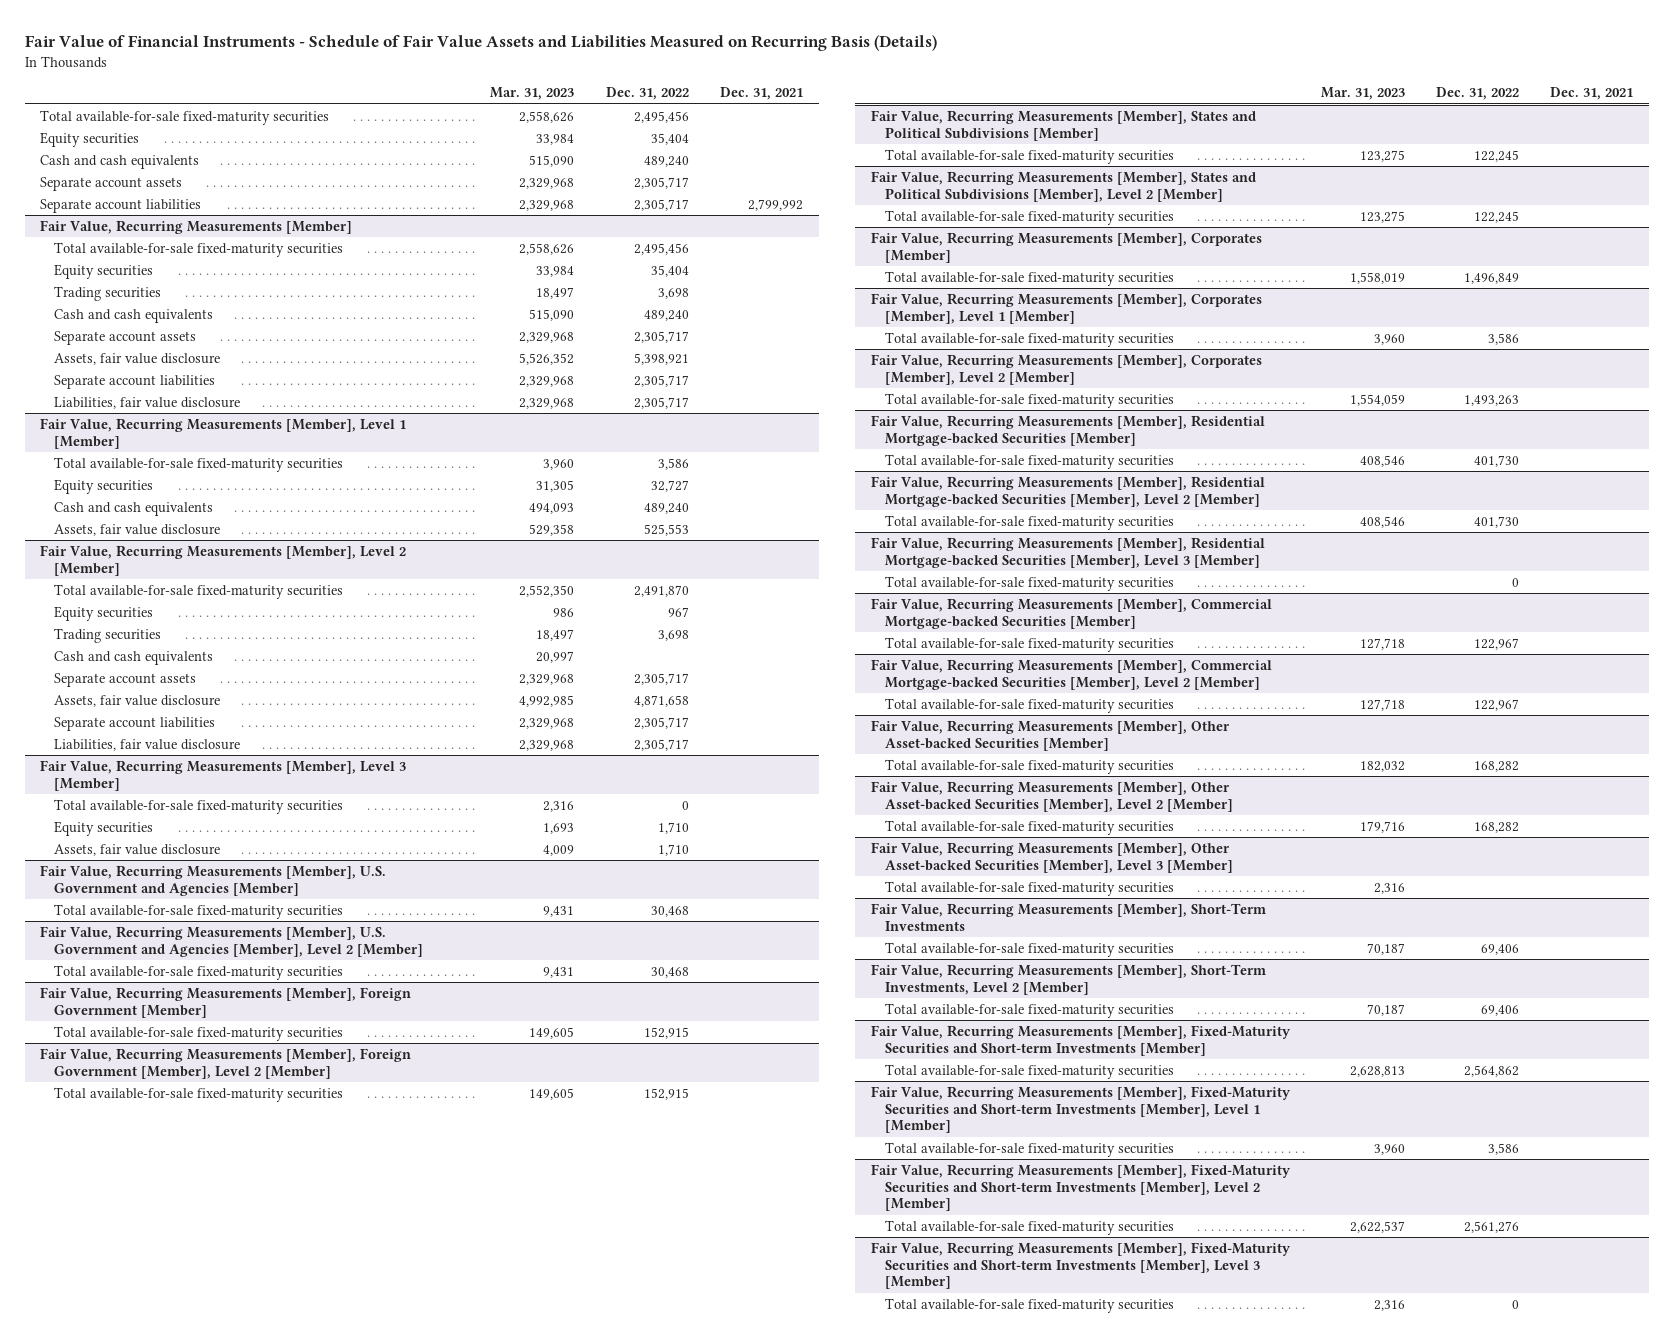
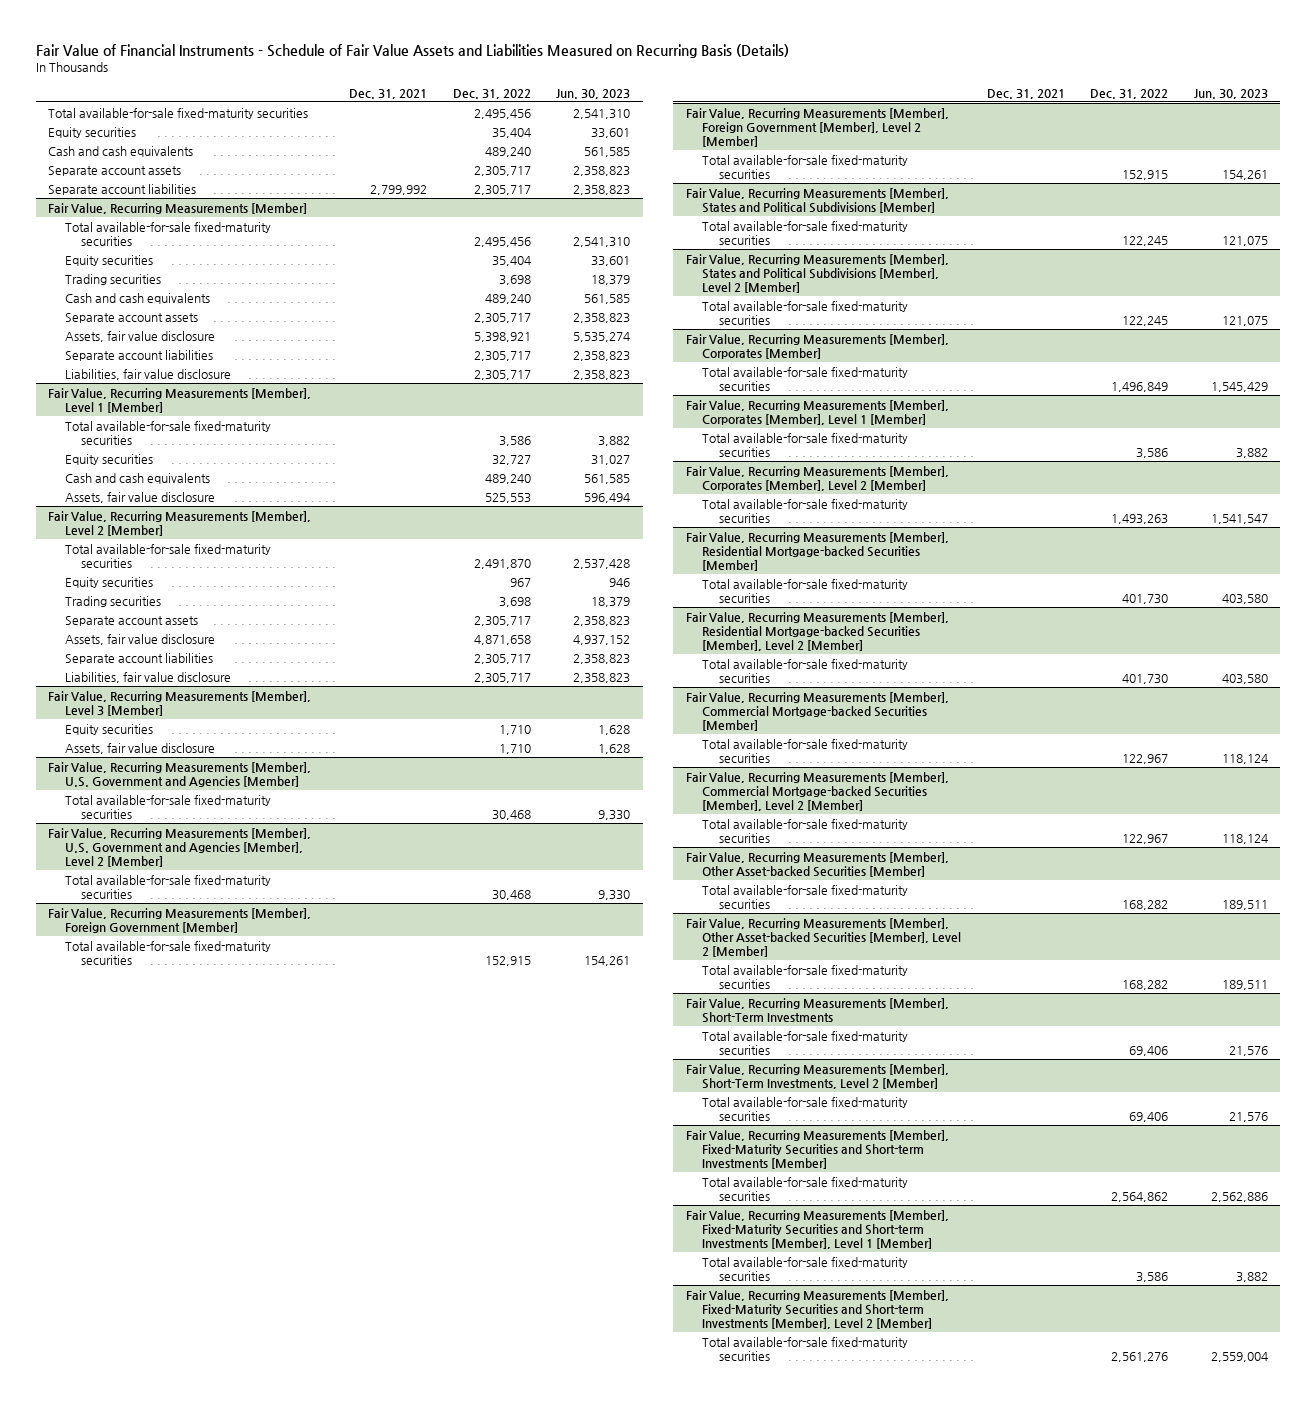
- | Mar. 31, 2023 | Dec. 31, 2022 | Dec. 31, 2021
+ | Dec. 31, 2021 | Dec. 31, 2022 | Jun. 30, 2023
@ Fair Value, Recurring Measurements [Member], Level 2 [Member]
- Cash and cash equivalents | 20,997 | |
@ Fair Value, Recurring Measurements [Member], Level 3 [Member]
- Total available-for-sale fixed-maturity securities | 2,316 | 0 |
- Fair Value, Recurring Measurements [Member], Residential Mortgage-backed Securities [Member], Level 3 [Member]
- Total available-for-sale fixed-maturity securities | | 0 |
- Fair Value, Recurring Measurements [Member], Other Asset-backed Securities [Member], Level 3 [Member]
- Total available-for-sale fixed-maturity securities | 2,316 | |
- Fair Value, Recurring Measurements [Member], Fixed-Maturity Securities and Short-term Investments [Member], Level 3 [Member]
- Total available-for-sale fixed-maturity securities | 2,316 | 0 |

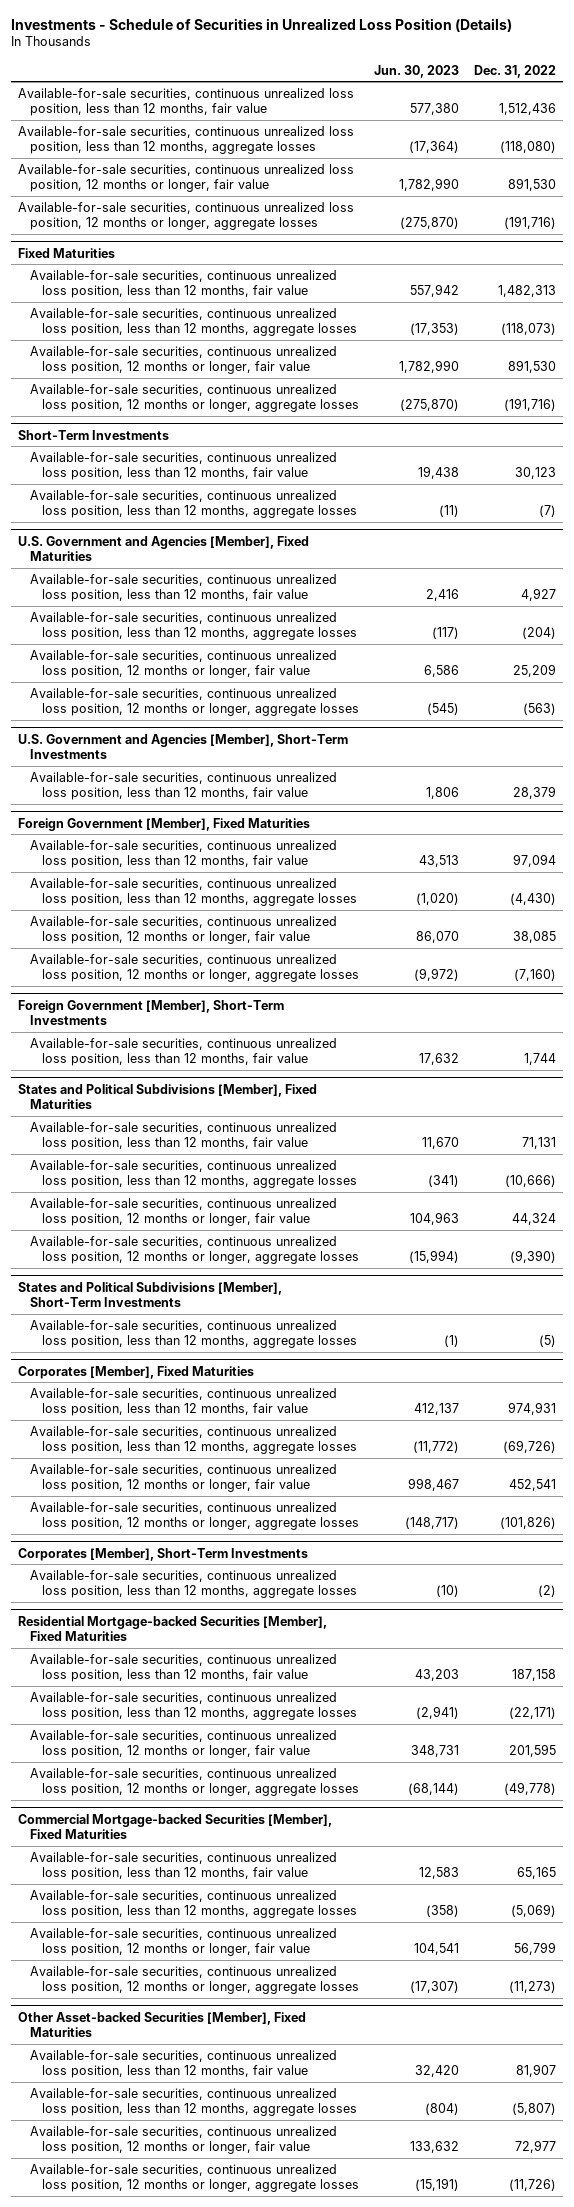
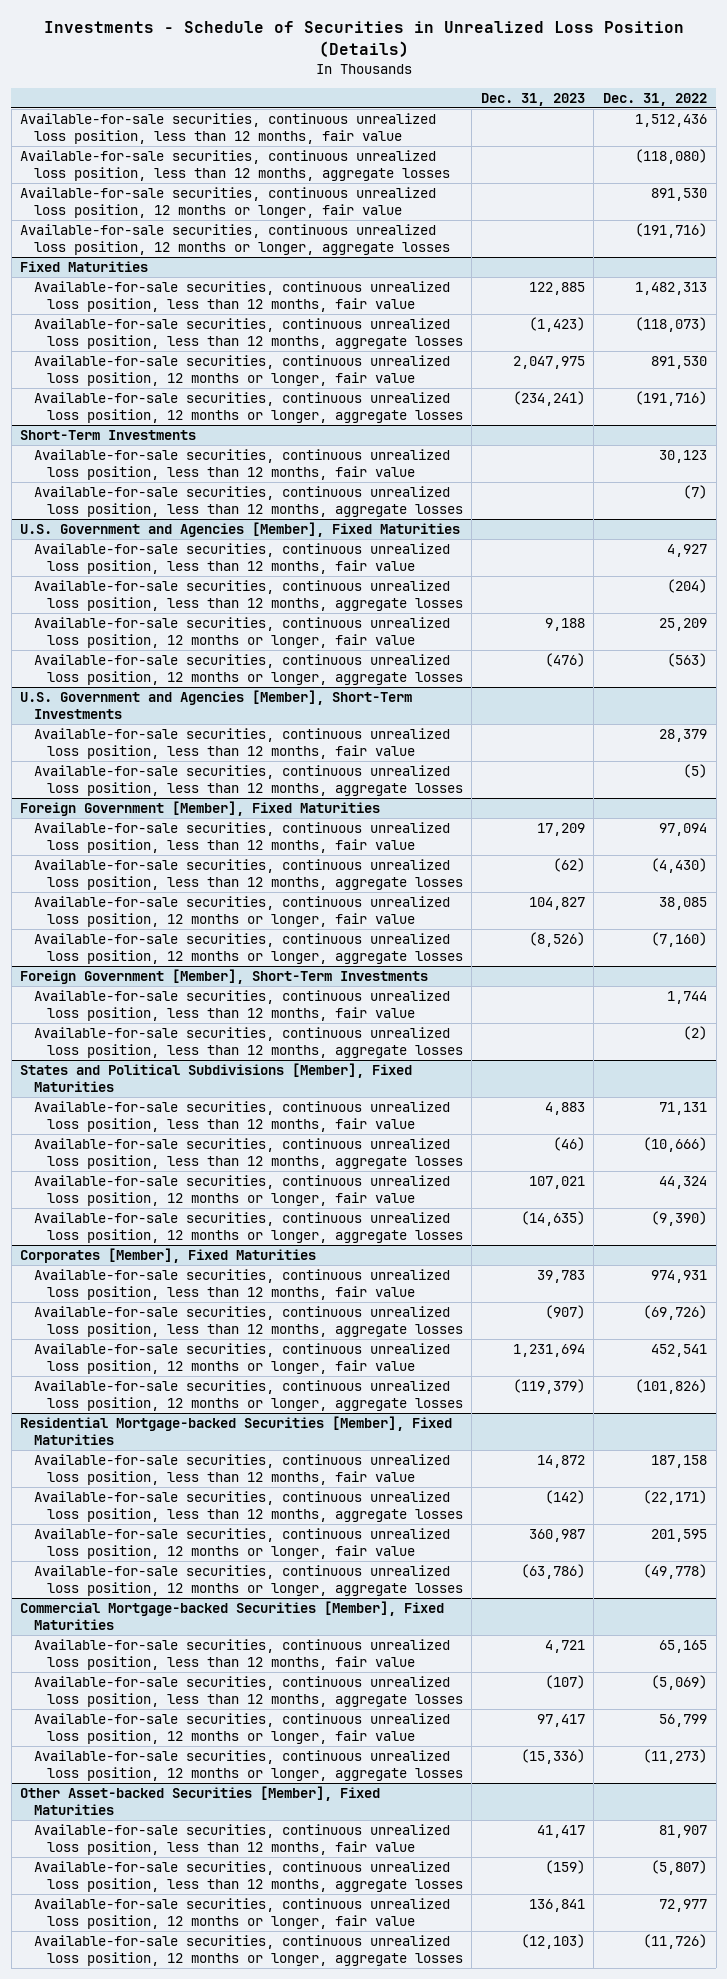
- | Jun. 30, 2023 | Dec. 31, 2022
+ | Dec. 31, 2023 | Dec. 31, 2022
@ U.S. Government and Agencies [Member], Short-Term Investments
+ Available-for-sale securities, continuous unrealized loss position, less than 12 months, aggregate losses | | (5)
@ Foreign Government [Member], Short-Term Investments
+ Available-for-sale securities, continuous unrealized loss position, less than 12 months, aggregate losses | | (2)
- States and Political Subdivisions [Member], Short-Term Investments
- Available-for-sale securities, continuous unrealized loss position, less than 12 months, aggregate losses | (1) | (5)
- Corporates [Member], Short-Term Investments
- Available-for-sale securities, continuous unrealized loss position, less than 12 months, aggregate losses | (10) | (2)

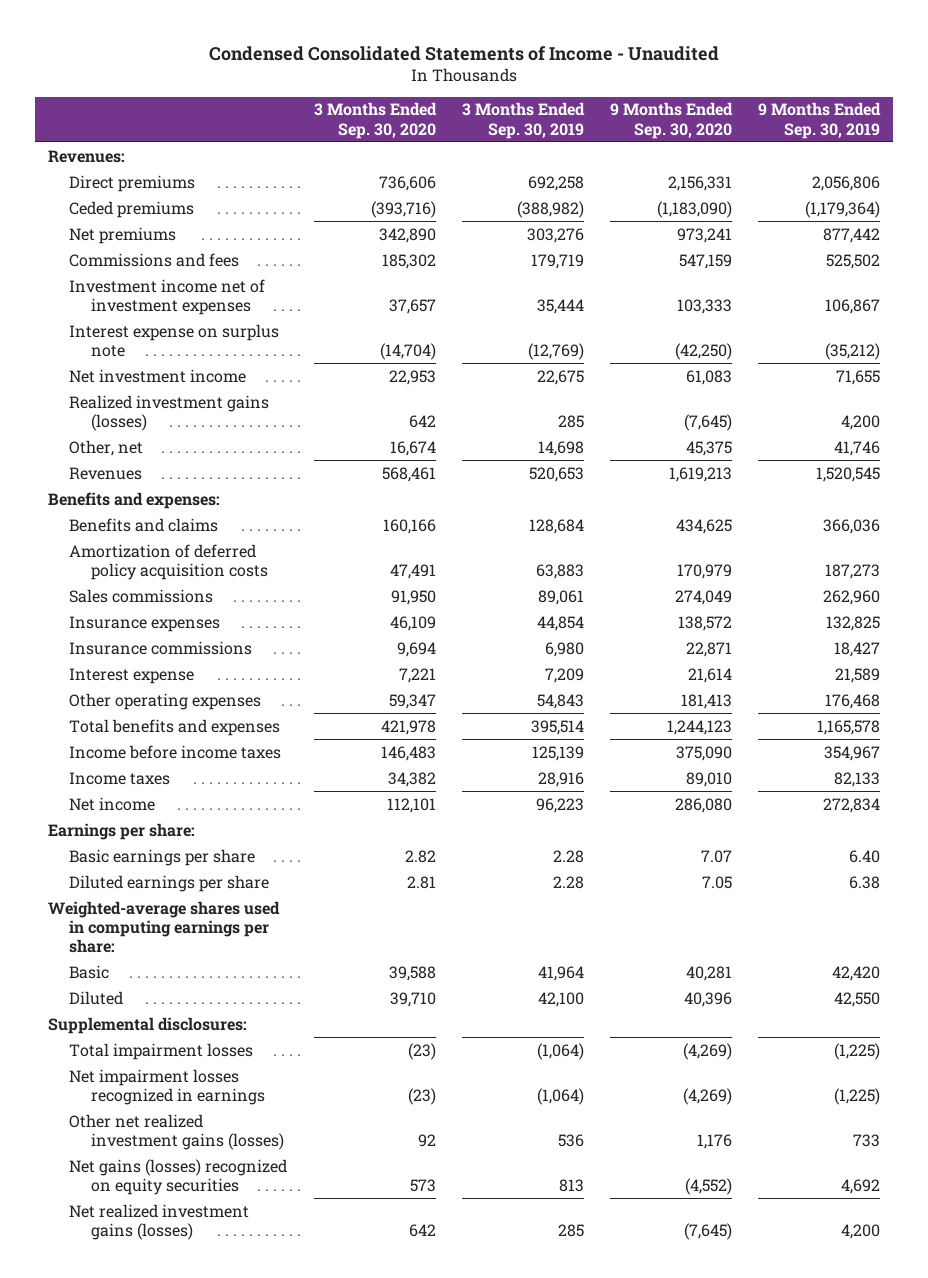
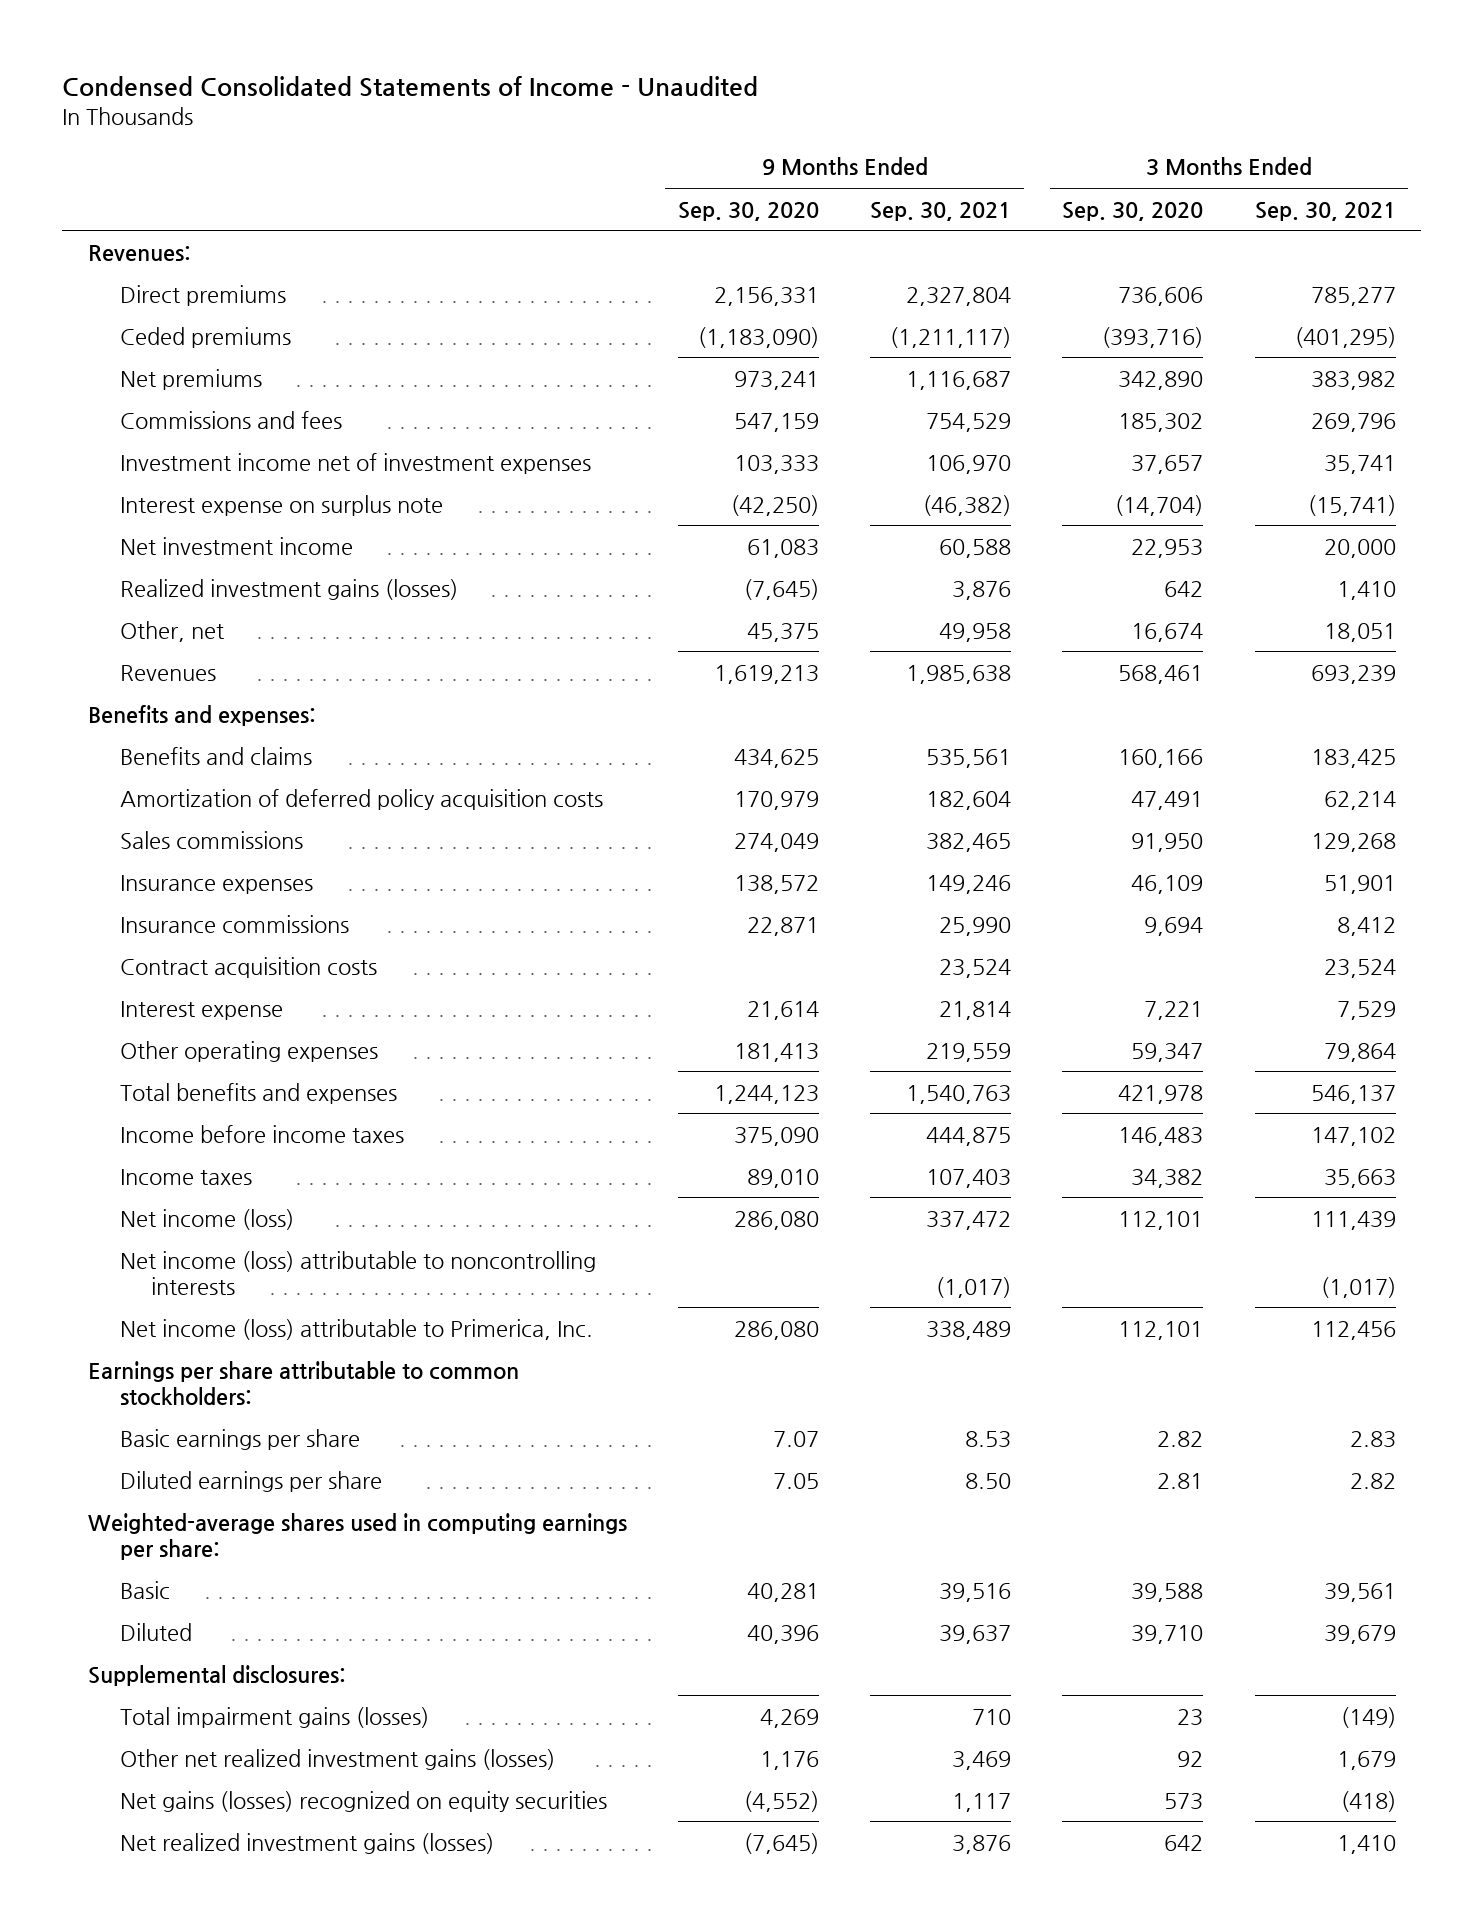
- | 3 Months Ended Sep. 30, 2020 | 3 Months Ended Sep. 30, 2019 | 9 Months Ended Sep. 30, 2020 | 9 Months Ended Sep. 30, 2019
+ | 9 Months Ended Sep. 30, 2020 | 9 Months Ended Sep. 30, 2021 | 3 Months Ended Sep. 30, 2020 | 3 Months Ended Sep. 30, 2021
+ Contract acquisition costs | | 23,524 | | 23,524
- Net income | 112,101 | 96,223 | 286,080 | 272,834
- Earnings per share:
+ Net income (loss) | 286,080 | 337,472 | 112,101 | 111,439
+ Net income (loss) attributable to noncontrolling interests | | (1,017) | | (1,017)
+ Net income (loss) attributable to Primerica, Inc. | 286,080 | 338,489 | 112,101 | 112,456
+ Earnings per share attributable to common stockholders:
- Total impairment losses | (23) | (1,064) | (4,269) | (1,225)
- Net impairment losses recognized in earnings | (23) | (1,064) | (4,269) | (1,225)
+ Total impairment gains (losses) | 4,269 | 710 | 23 | (149)

